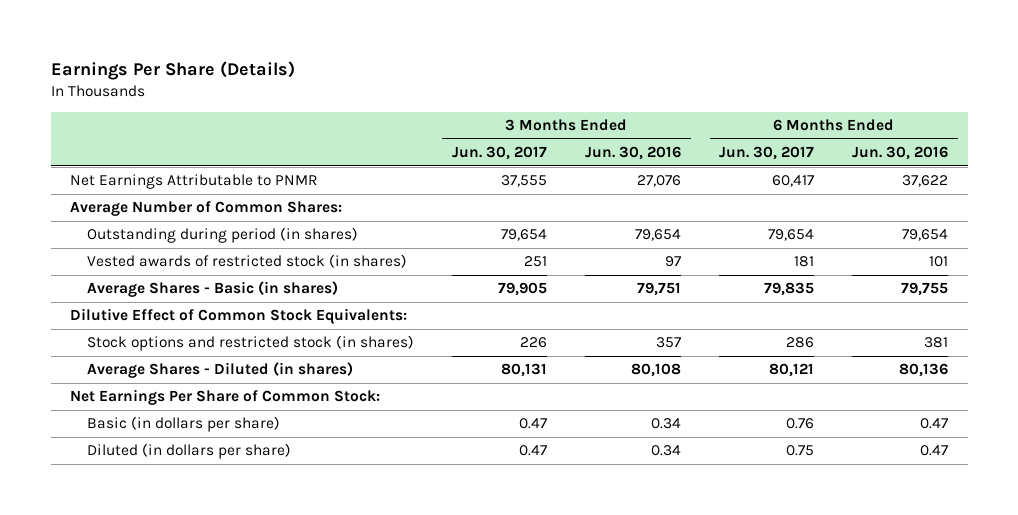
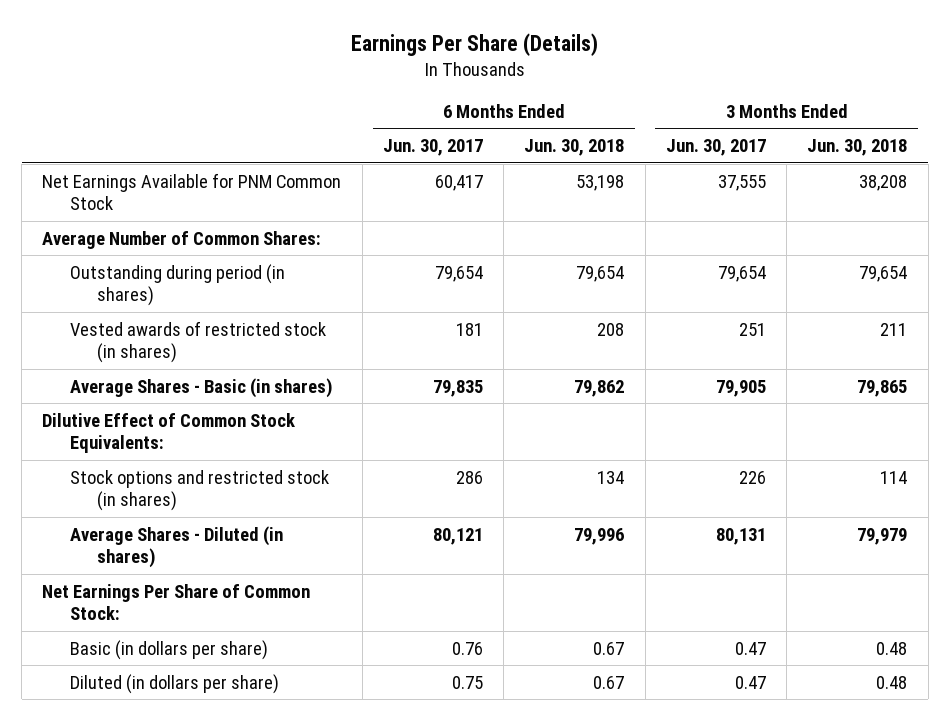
- | 3 Months Ended Jun. 30, 2017 | 3 Months Ended Jun. 30, 2016 | 6 Months Ended Jun. 30, 2017 | 6 Months Ended Jun. 30, 2016
+ | 6 Months Ended Jun. 30, 2017 | 6 Months Ended Jun. 30, 2018 | 3 Months Ended Jun. 30, 2017 | 3 Months Ended Jun. 30, 2018
- Net Earnings Attributable to PNMR | 37,555 | 27,076 | 60,417 | 37,622
+ Net Earnings Available for PNM Common Stock | 60,417 | 53,198 | 37,555 | 38,208

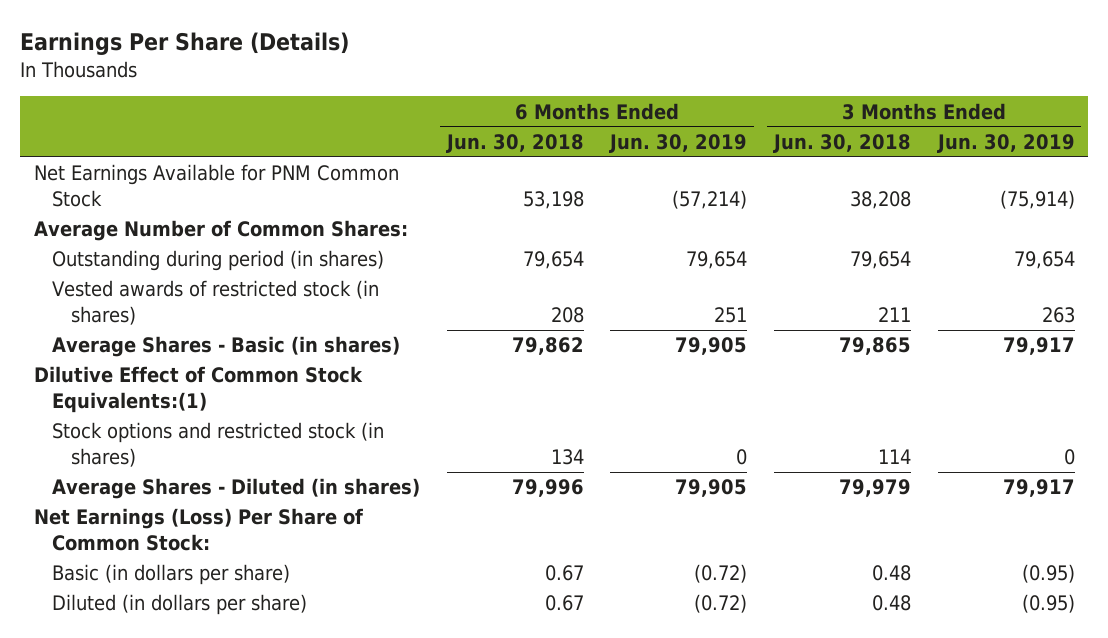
- | 6 Months Ended Jun. 30, 2017 | 6 Months Ended Jun. 30, 2018 | 3 Months Ended Jun. 30, 2017 | 3 Months Ended Jun. 30, 2018
+ | 6 Months Ended Jun. 30, 2018 | 6 Months Ended Jun. 30, 2019 | 3 Months Ended Jun. 30, 2018 | 3 Months Ended Jun. 30, 2019
- Dilutive Effect of Common Stock Equivalents:
+ Dilutive Effect of Common Stock Equivalents:(1)
- Net Earnings Per Share of Common Stock:
+ Net Earnings (Loss) Per Share of Common Stock:

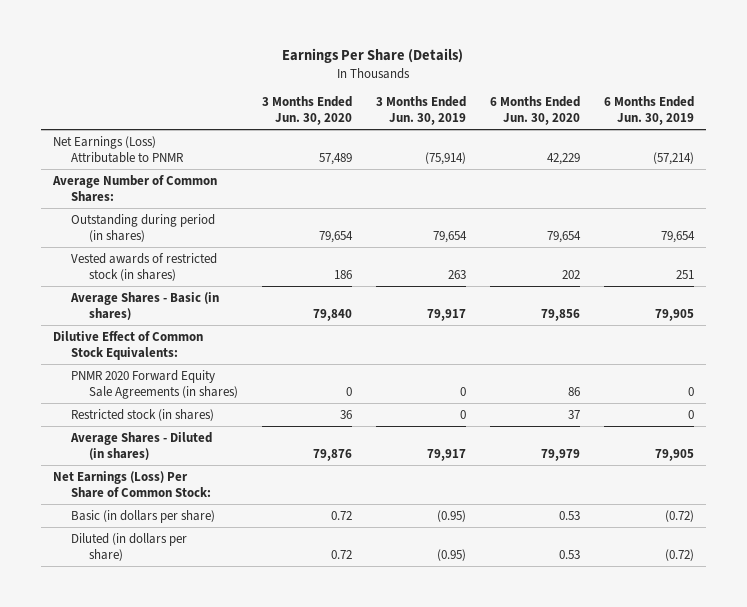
- | 6 Months Ended Jun. 30, 2018 | 6 Months Ended Jun. 30, 2019 | 3 Months Ended Jun. 30, 2018 | 3 Months Ended Jun. 30, 2019
+ | 3 Months Ended Jun. 30, 2020 | 3 Months Ended Jun. 30, 2019 | 6 Months Ended Jun. 30, 2020 | 6 Months Ended Jun. 30, 2019
- Net Earnings Available for PNM Common Stock | 53,198 | (57,214) | 38,208 | (75,914)
+ Net Earnings (Loss) Attributable to PNMR | 57,489 | (75,914) | 42,229 | (57,214)
- Dilutive Effect of Common Stock Equivalents:(1)
- Stock options and restricted stock (in shares) | 134 | 0 | 114 | 0
+ Dilutive Effect of Common Stock Equivalents:
+ PNMR 2020 Forward Equity Sale Agreements (in shares) | 0 | 0 | 86 | 0
+ Restricted stock (in shares) | 36 | 0 | 37 | 0

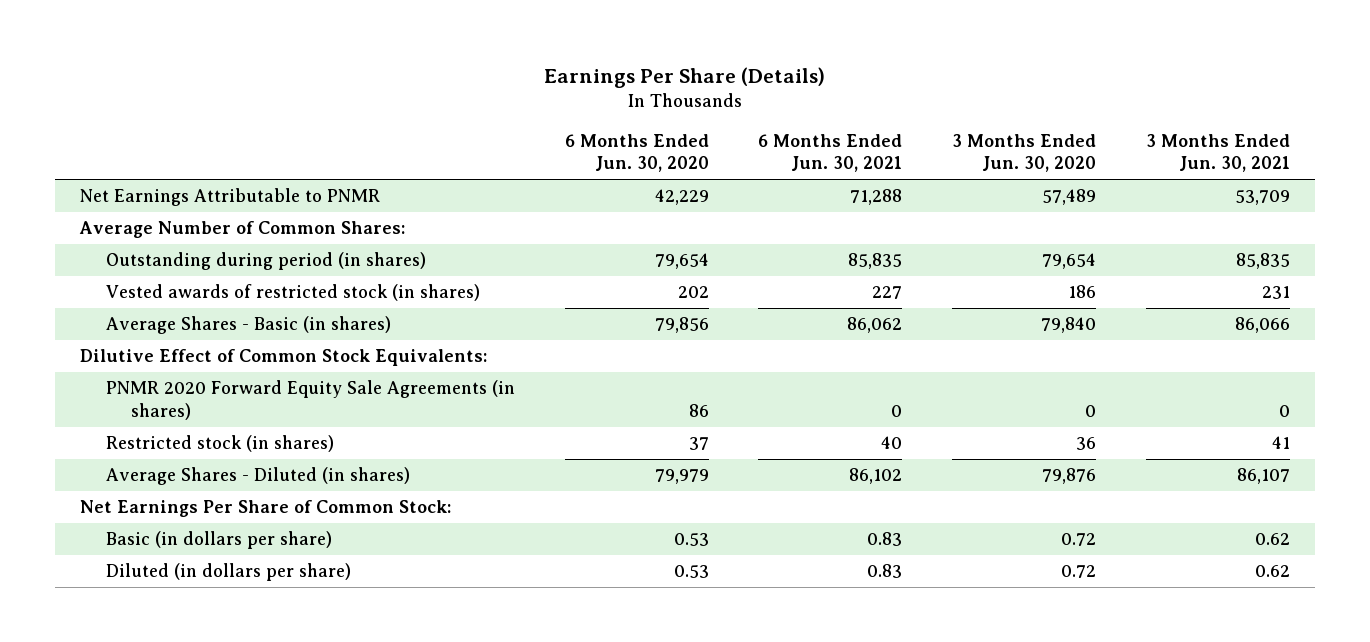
- | 3 Months Ended Jun. 30, 2020 | 3 Months Ended Jun. 30, 2019 | 6 Months Ended Jun. 30, 2020 | 6 Months Ended Jun. 30, 2019
+ | 6 Months Ended Jun. 30, 2020 | 6 Months Ended Jun. 30, 2021 | 3 Months Ended Jun. 30, 2020 | 3 Months Ended Jun. 30, 2021
- Net Earnings (Loss) Attributable to PNMR | 57,489 | (75,914) | 42,229 | (57,214)
+ Net Earnings Attributable to PNMR | 42,229 | 71,288 | 57,489 | 53,709
- Net Earnings (Loss) Per Share of Common Stock:
+ Net Earnings Per Share of Common Stock:

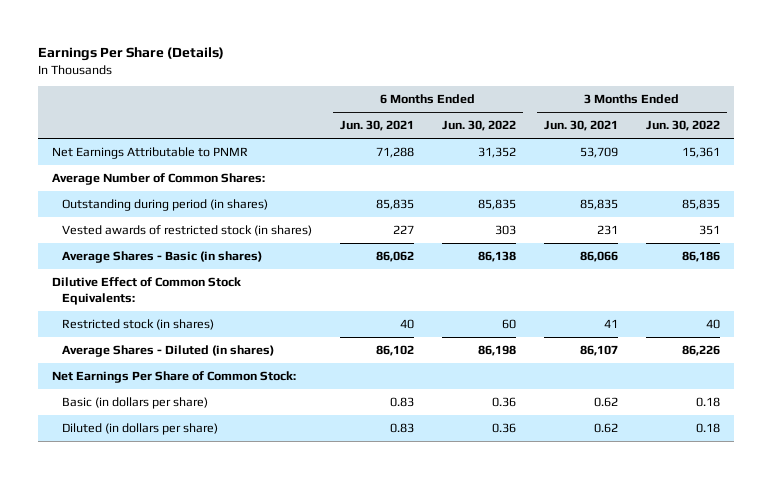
- | 6 Months Ended Jun. 30, 2020 | 6 Months Ended Jun. 30, 2021 | 3 Months Ended Jun. 30, 2020 | 3 Months Ended Jun. 30, 2021
+ | 6 Months Ended Jun. 30, 2021 | 6 Months Ended Jun. 30, 2022 | 3 Months Ended Jun. 30, 2021 | 3 Months Ended Jun. 30, 2022
- PNMR 2020 Forward Equity Sale Agreements (in shares) | 86 | 0 | 0 | 0

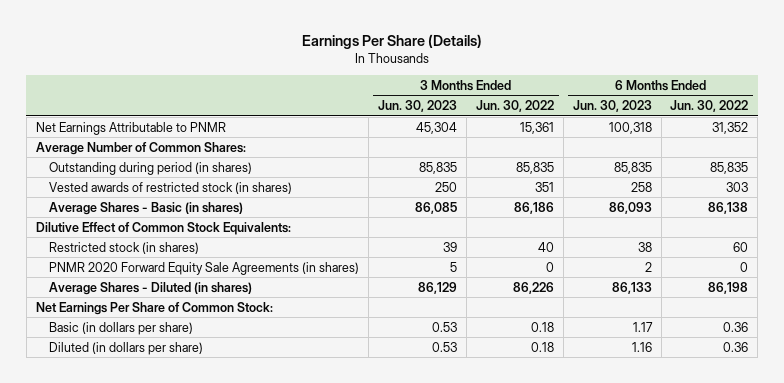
- | 6 Months Ended Jun. 30, 2021 | 6 Months Ended Jun. 30, 2022 | 3 Months Ended Jun. 30, 2021 | 3 Months Ended Jun. 30, 2022
+ | 3 Months Ended Jun. 30, 2023 | 3 Months Ended Jun. 30, 2022 | 6 Months Ended Jun. 30, 2023 | 6 Months Ended Jun. 30, 2022
+ PNMR 2020 Forward Equity Sale Agreements (in shares) | 5 | 0 | 2 | 0

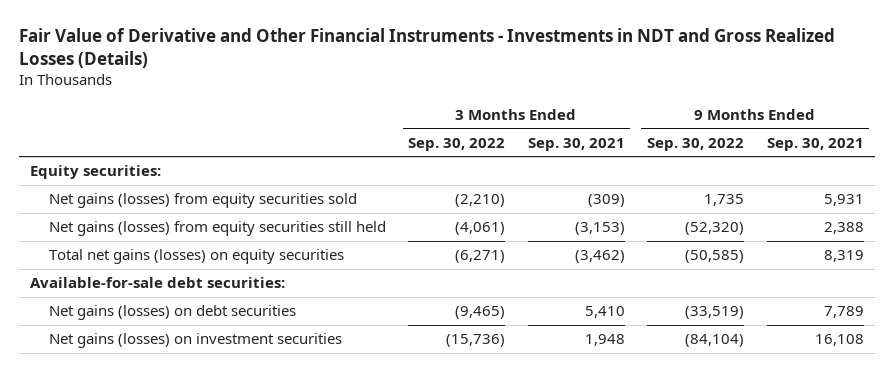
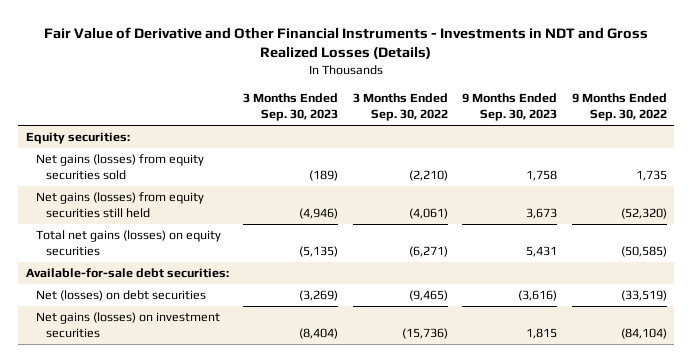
- | 3 Months Ended Sep. 30, 2022 | 3 Months Ended Sep. 30, 2021 | 9 Months Ended Sep. 30, 2022 | 9 Months Ended Sep. 30, 2021
+ | 3 Months Ended Sep. 30, 2023 | 3 Months Ended Sep. 30, 2022 | 9 Months Ended Sep. 30, 2023 | 9 Months Ended Sep. 30, 2022
- Net gains (losses) on debt securities | (9,465) | 5,410 | (33,519) | 7,789
+ Net (losses) on debt securities | (3,269) | (9,465) | (3,616) | (33,519)

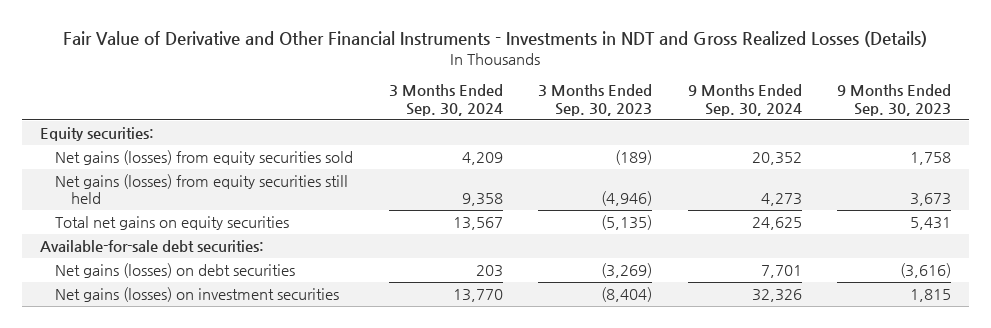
- | 3 Months Ended Sep. 30, 2023 | 3 Months Ended Sep. 30, 2022 | 9 Months Ended Sep. 30, 2023 | 9 Months Ended Sep. 30, 2022
+ | 3 Months Ended Sep. 30, 2024 | 3 Months Ended Sep. 30, 2023 | 9 Months Ended Sep. 30, 2024 | 9 Months Ended Sep. 30, 2023
- Total net gains (losses) on equity securities | (5,135) | (6,271) | 5,431 | (50,585)
+ Total net gains on equity securities | 13,567 | (5,135) | 24,625 | 5,431
- Net (losses) on debt securities | (3,269) | (9,465) | (3,616) | (33,519)
+ Net gains (losses) on debt securities | 203 | (3,269) | 7,701 | (3,616)

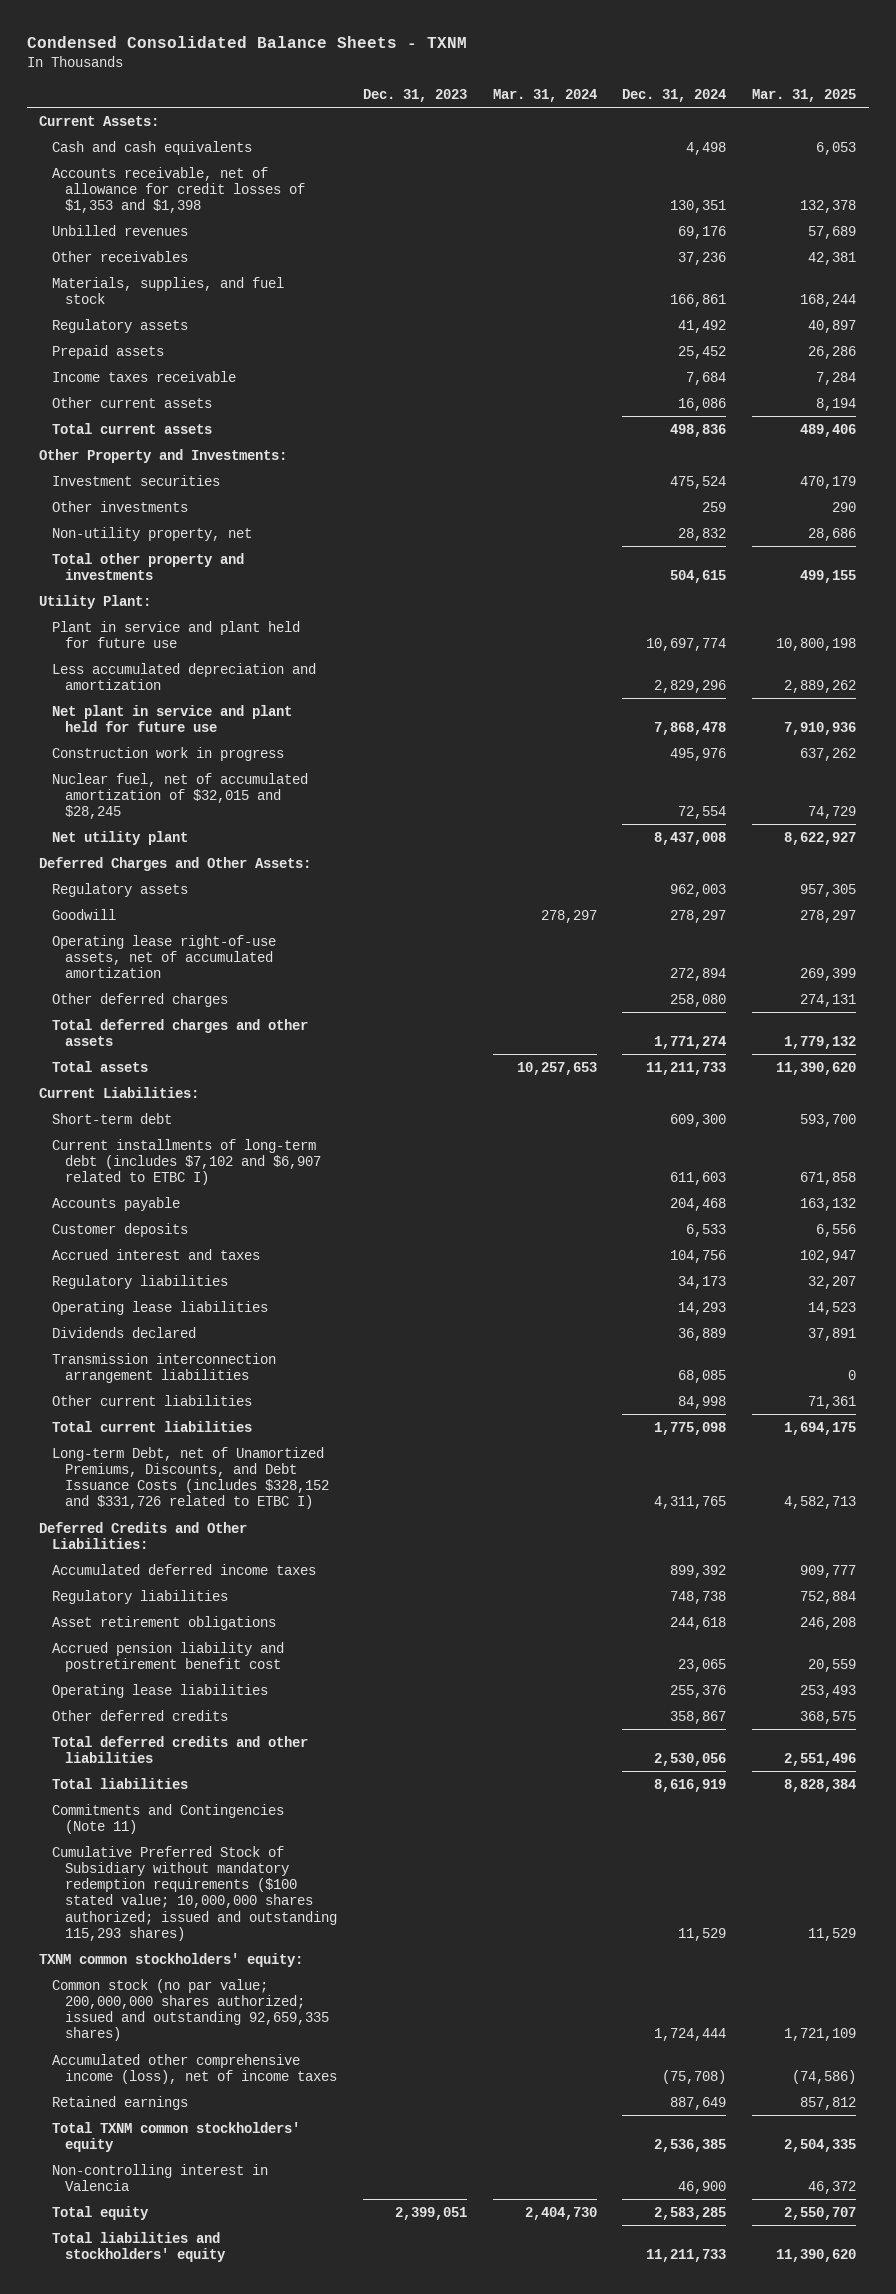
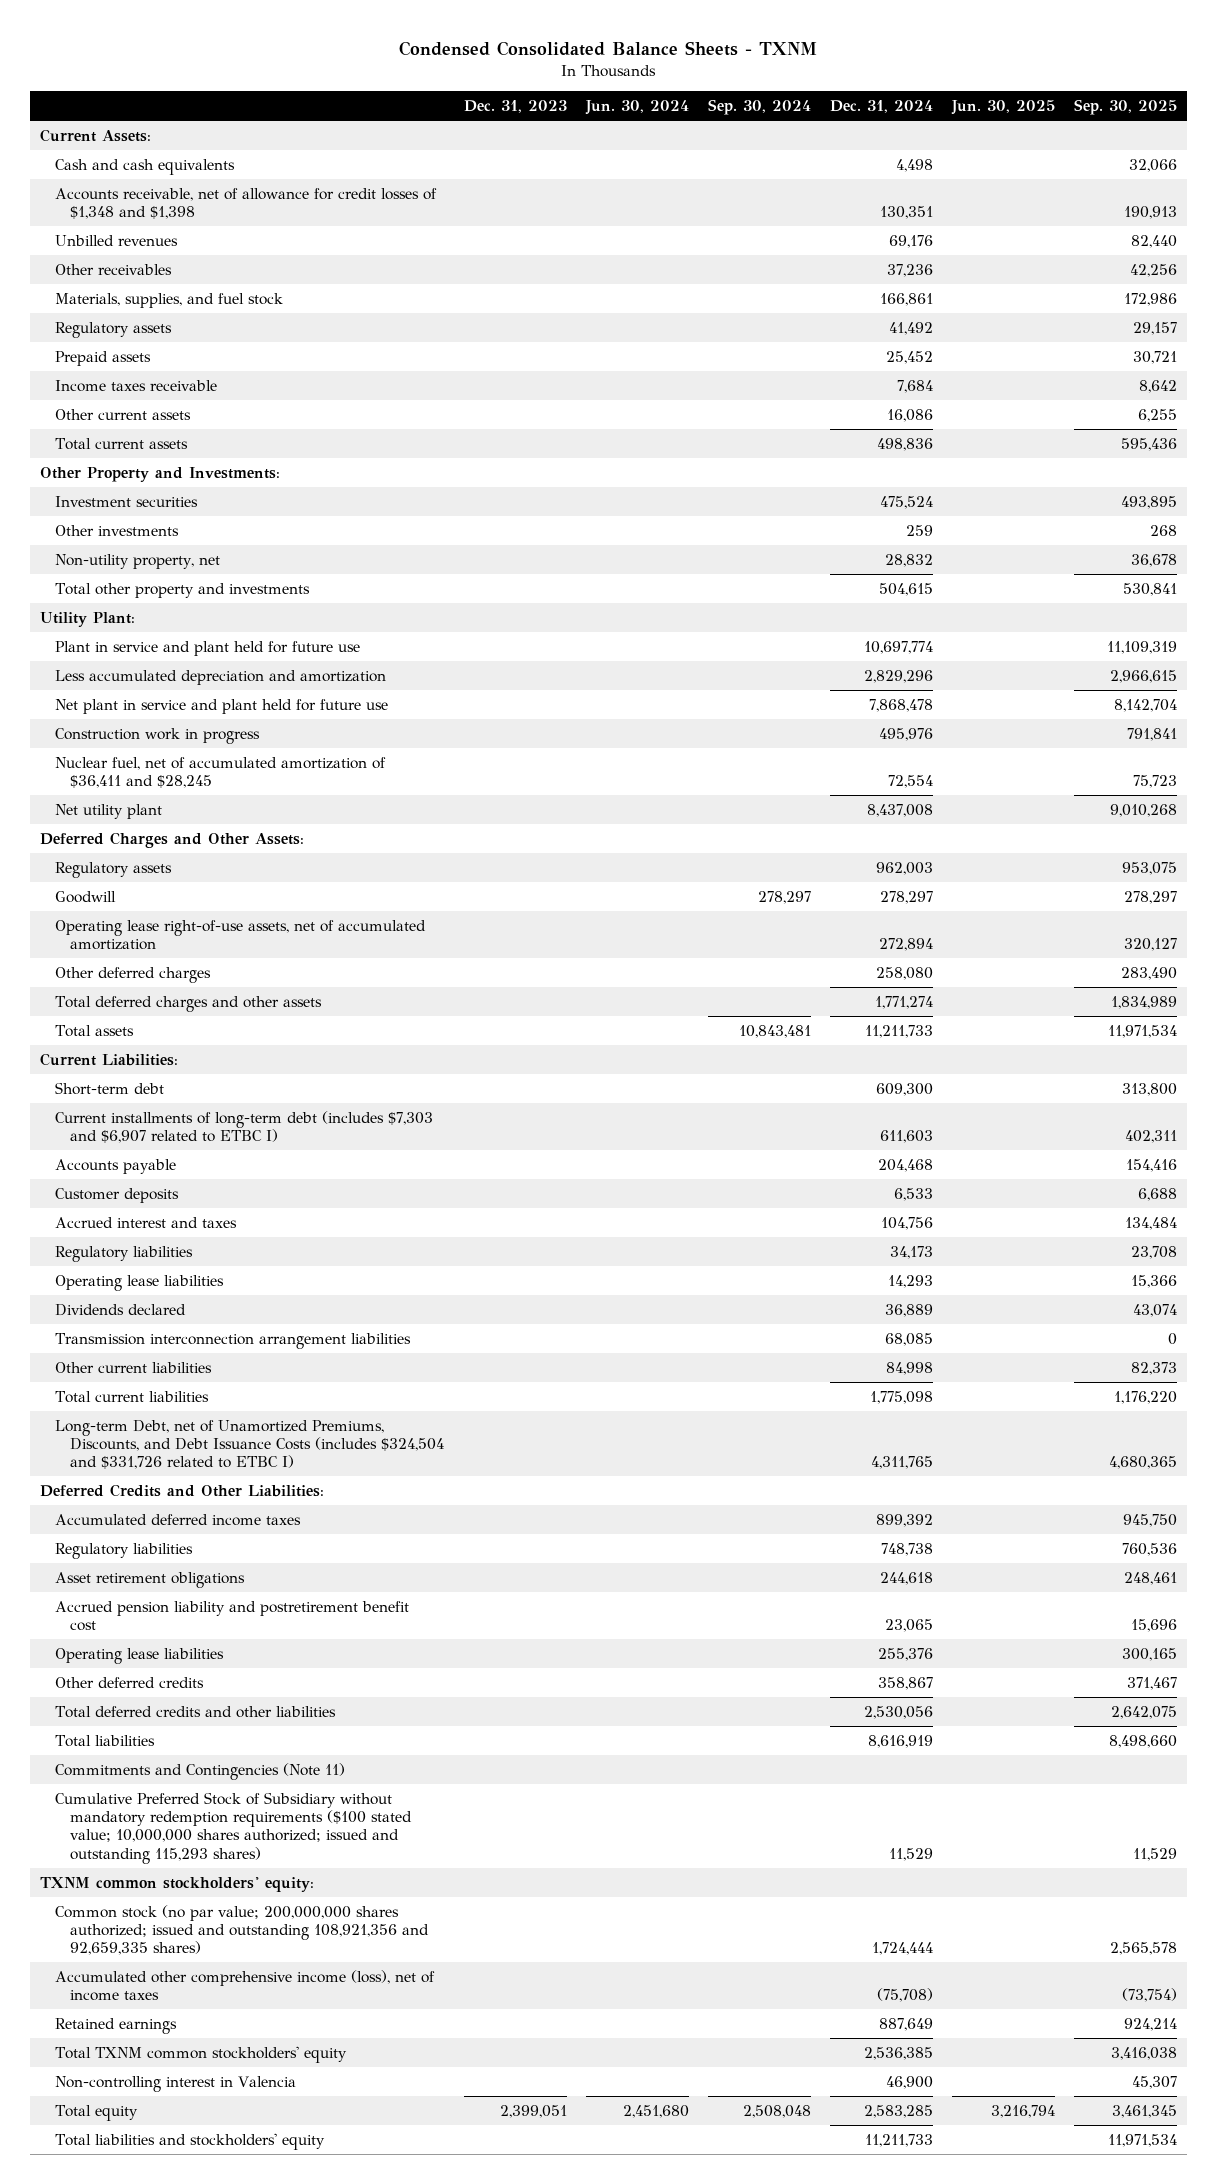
- | Dec. 31, 2023 | Mar. 31, 2024 | Dec. 31, 2024 | Mar. 31, 2025
+ | Dec. 31, 2023 | Jun. 30, 2024 | Sep. 30, 2024 | Dec. 31, 2024 | Jun. 30, 2025 | Sep. 30, 2025
- Accounts receivable, net of allowance for credit losses of $1,353 and $1,398 | | | 130,351 | 132,378
+ Accounts receivable, net of allowance for credit losses of $1,348 and $1,398 | | | | 130,351 | | 190,913
- Nuclear fuel, net of accumulated amortization of $32,015 and $28,245 | | | 72,554 | 74,729
+ Nuclear fuel, net of accumulated amortization of $36,411 and $28,245 | | | | 72,554 | | 75,723
- Current installments of long-term debt (includes $7,102 and $6,907 related to ETBC I) | | | 611,603 | 671,858
+ Current installments of long-term debt (includes $7,303 and $6,907 related to ETBC I) | | | | 611,603 | | 402,311
- Long-term Debt, net of Unamortized Premiums, Discounts, and Debt Issuance Costs (includes $328,152 and $331,726 related to ETBC I) | | | 4,311,765 | 4,582,713
+ Long-term Debt, net of Unamortized Premiums, Discounts, and Debt Issuance Costs (includes $324,504 and $331,726 related to ETBC I) | | | | 4,311,765 | | 4,680,365
- Common stock (no par value; 200,000,000 shares authorized; issued and outstanding 92,659,335 shares) | | | 1,724,444 | 1,721,109
+ Common stock (no par value; 200,000,000 shares authorized; issued and outstanding 108,921,356 and 92,659,335 shares) | | | | 1,724,444 | | 2,565,578

